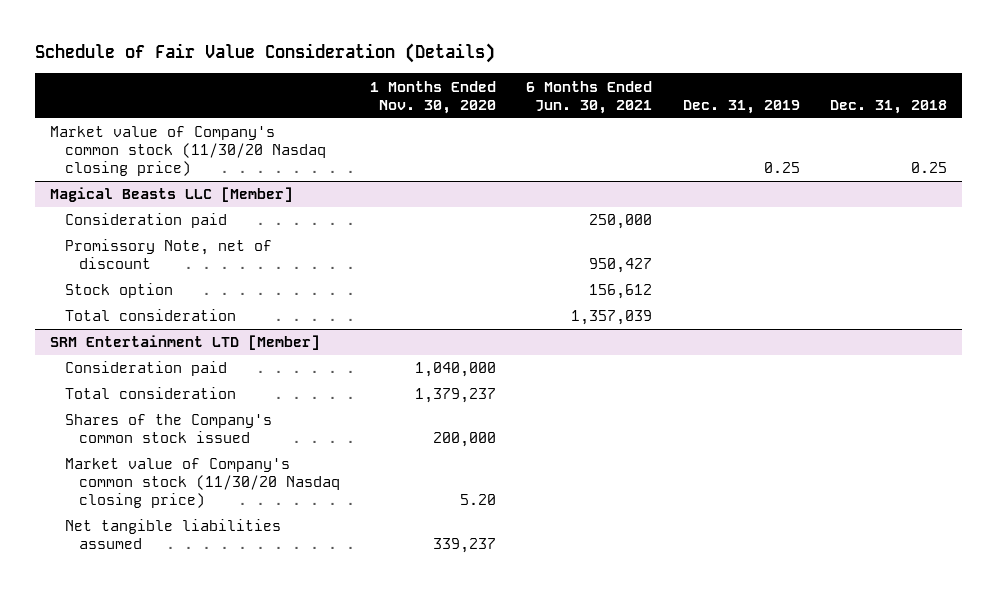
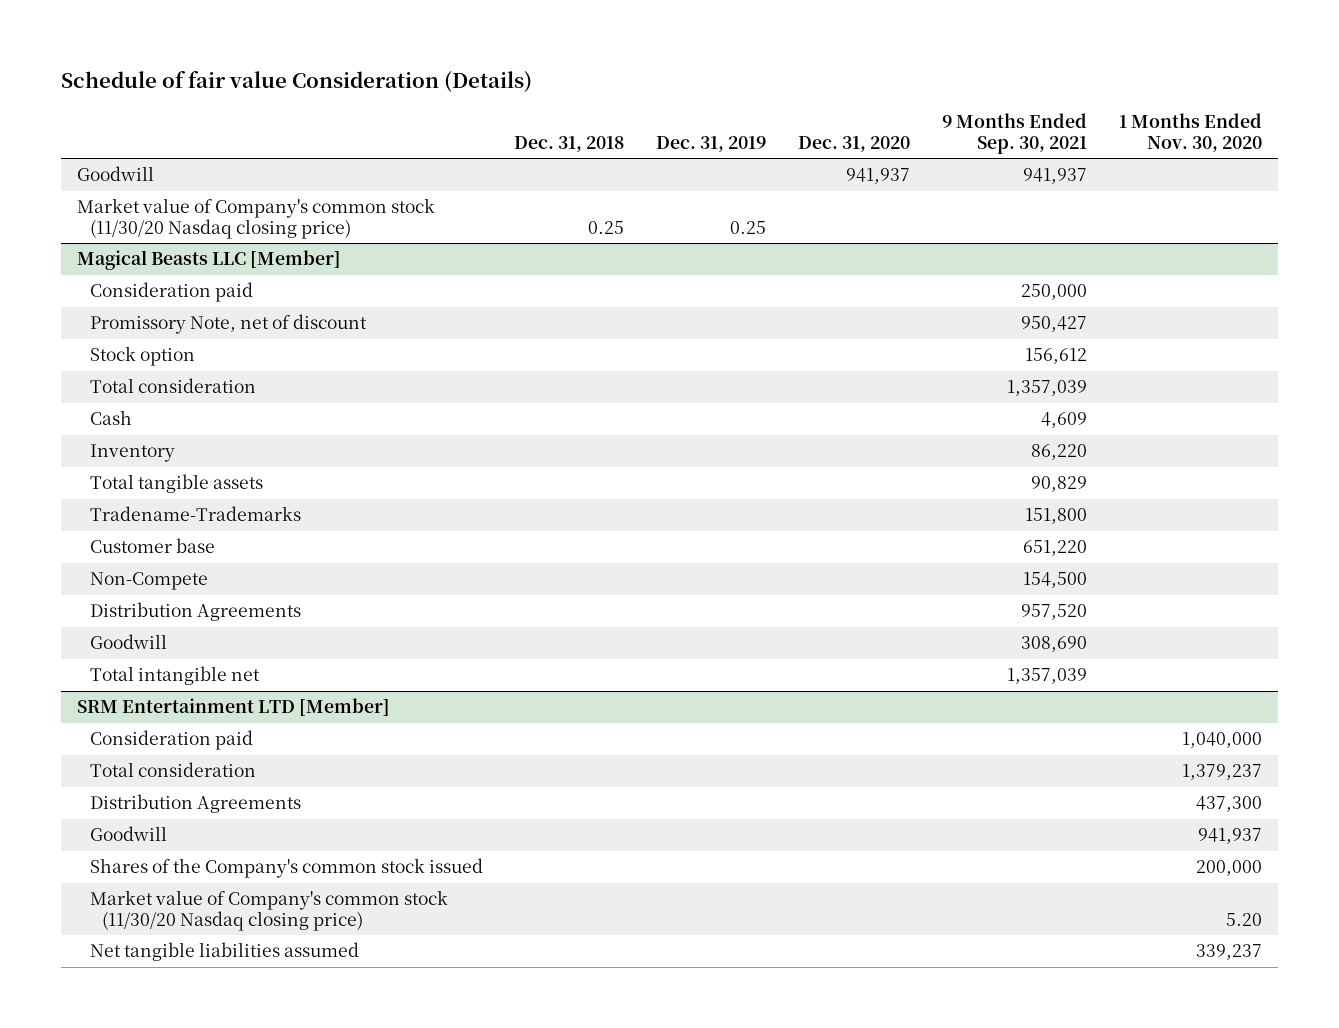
- Schedule of Fair Value Consideration (Details)
+ Schedule of fair value Consideration (Details)
- | 1 Months Ended Nov. 30, 2020 | 6 Months Ended Jun. 30, 2021 | Dec. 31, 2019 | Dec. 31, 2018
+ | Dec. 31, 2018 | Dec. 31, 2019 | Dec. 31, 2020 | 9 Months Ended Sep. 30, 2021 | 1 Months Ended Nov. 30, 2020
+ Goodwill | | | 941,937 | 941,937 |
@ Magical Beasts LLC [Member]
+ Cash | | | | 4,609 |
+ Inventory | | | | 86,220 |
+ Total tangible assets | | | | 90,829 |
+ Tradename-Trademarks | | | | 151,800 |
+ Customer base | | | | 651,220 |
+ Non-Compete | | | | 154,500 |
+ Distribution Agreements | | | | 957,520 |
+ Goodwill | | | | 308,690 |
+ Total intangible net | | | | 1,357,039 |
@ SRM Entertainment LTD [Member]
+ Distribution Agreements | | | | | 437,300
+ Goodwill | | | | | 941,937

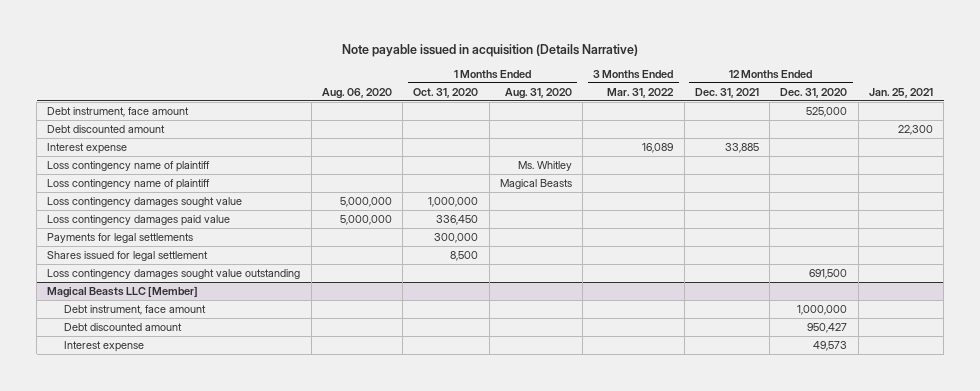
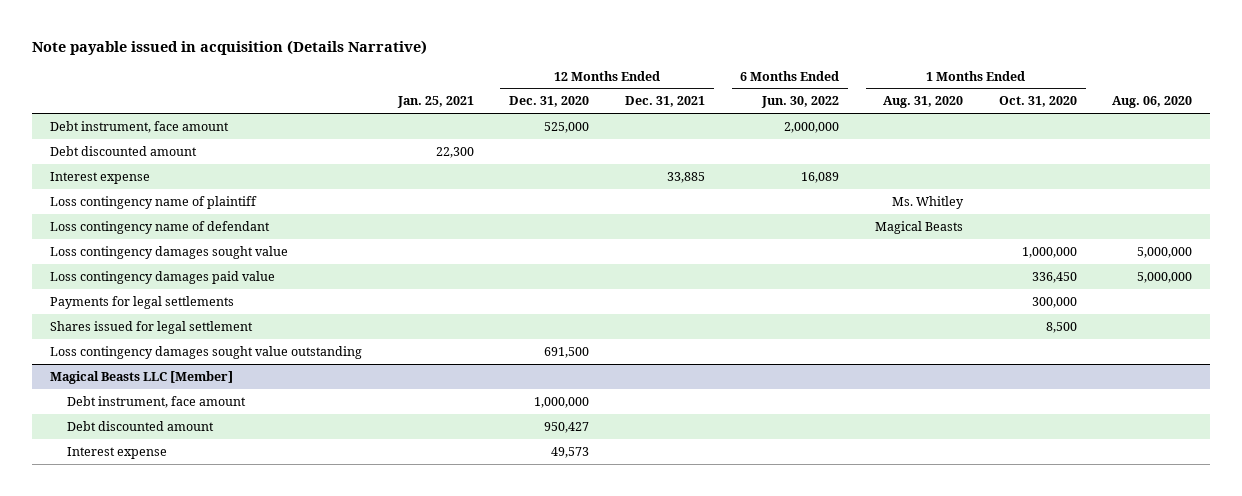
- | Aug. 06, 2020 | 1 Months Ended Oct. 31, 2020 | 1 Months Ended Aug. 31, 2020 | 3 Months Ended Mar. 31, 2022 | 12 Months Ended Dec. 31, 2021 | 12 Months Ended Dec. 31, 2020 | Jan. 25, 2021
+ | Jan. 25, 2021 | 12 Months Ended Dec. 31, 2020 | 12 Months Ended Dec. 31, 2021 | 6 Months Ended Jun. 30, 2022 | 1 Months Ended Aug. 31, 2020 | 1 Months Ended Oct. 31, 2020 | Aug. 06, 2020
- Loss contingency name of plaintiff | | | Magical Beasts | | | |
+ Loss contingency name of defendant | | | | | Magical Beasts | |

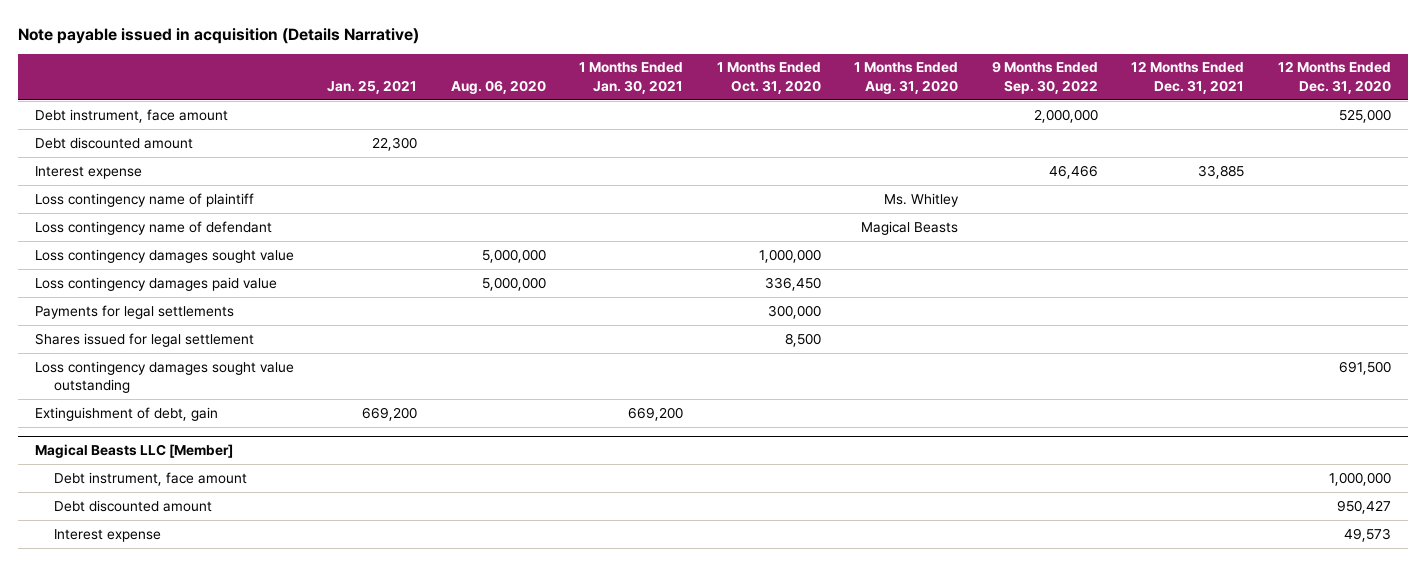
- | Jan. 25, 2021 | 12 Months Ended Dec. 31, 2020 | 12 Months Ended Dec. 31, 2021 | 6 Months Ended Jun. 30, 2022 | 1 Months Ended Aug. 31, 2020 | 1 Months Ended Oct. 31, 2020 | Aug. 06, 2020
+ | Jan. 25, 2021 | Aug. 06, 2020 | 1 Months Ended Jan. 30, 2021 | 1 Months Ended Oct. 31, 2020 | 1 Months Ended Aug. 31, 2020 | 9 Months Ended Sep. 30, 2022 | 12 Months Ended Dec. 31, 2021 | 12 Months Ended Dec. 31, 2020
+ Extinguishment of debt, gain | 669,200 | | 669,200 | | | | |

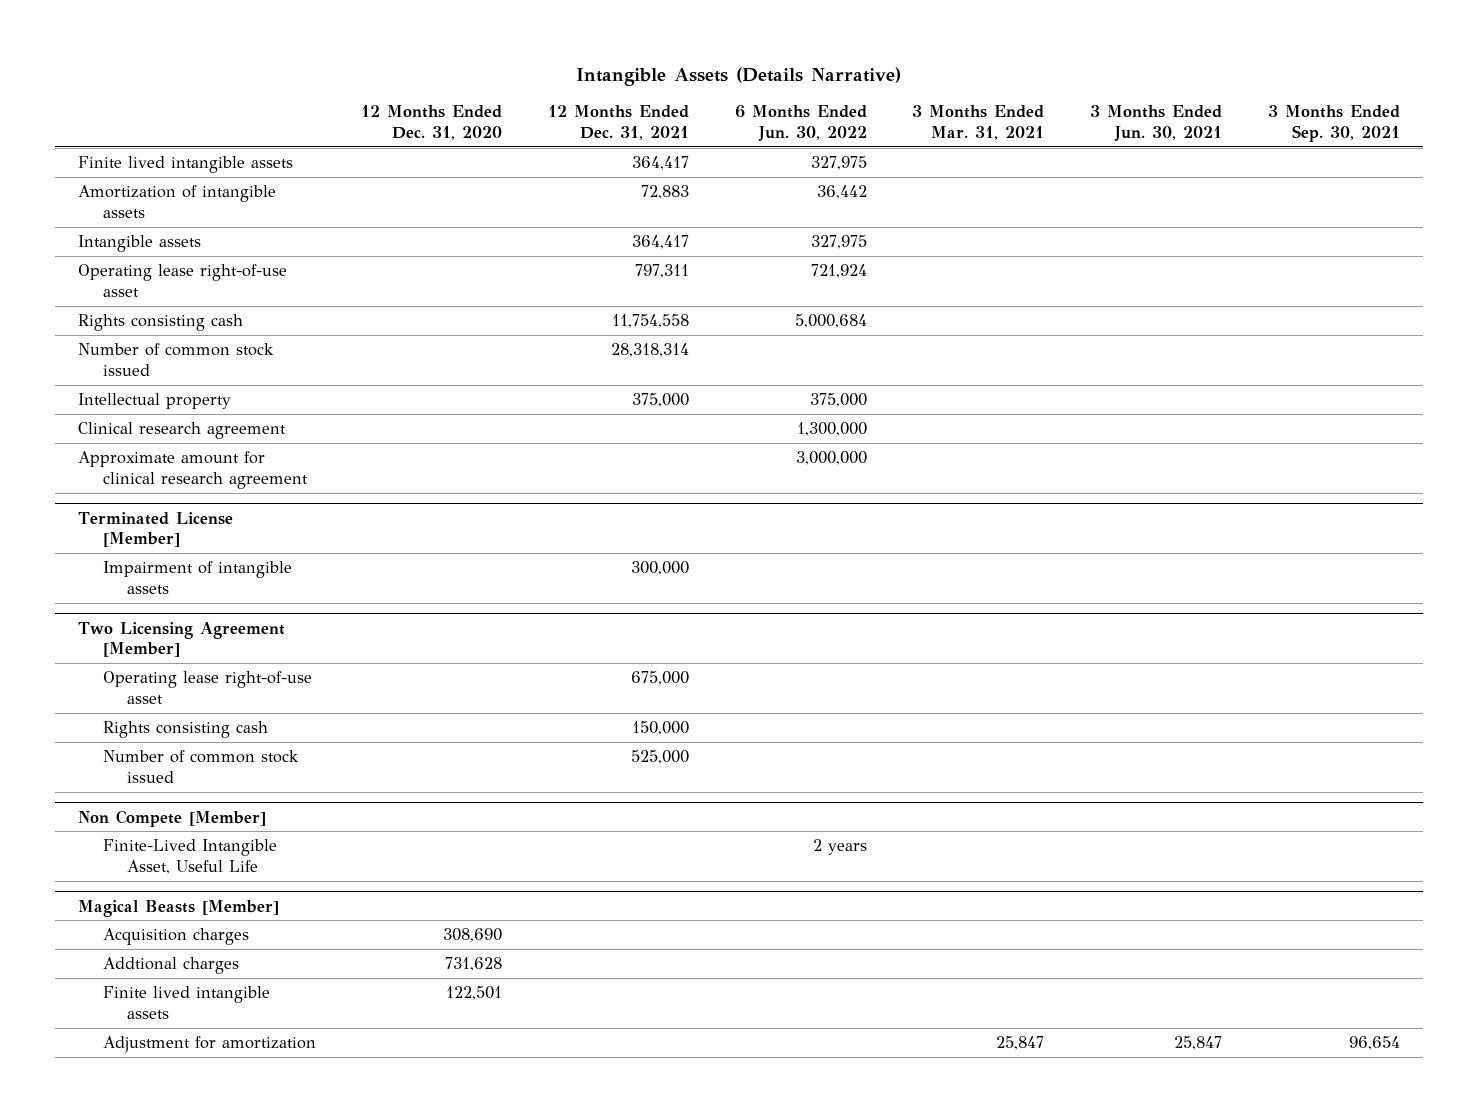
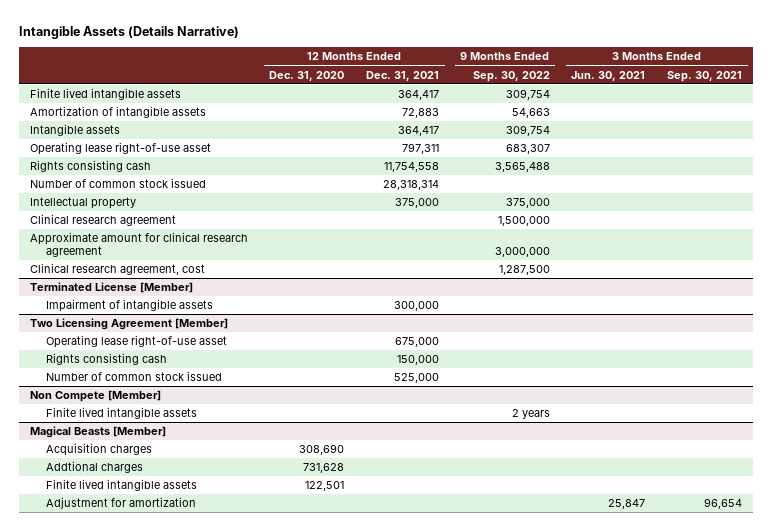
- | 12 Months Ended Dec. 31, 2020 | 12 Months Ended Dec. 31, 2021 | 6 Months Ended Jun. 30, 2022 | 3 Months Ended Mar. 31, 2021 | 3 Months Ended Jun. 30, 2021 | 3 Months Ended Sep. 30, 2021
+ | 12 Months Ended Dec. 31, 2020 | 12 Months Ended Dec. 31, 2021 | 9 Months Ended Sep. 30, 2022 | 3 Months Ended Jun. 30, 2021 | 3 Months Ended Sep. 30, 2021
+ Clinical research agreement, cost | | | 1,287,500 | |
@ Non Compete [Member]
- Finite-Lived Intangible Asset, Useful Life | | | 2 years | | |
+ Finite lived intangible assets | | | 2 years | |

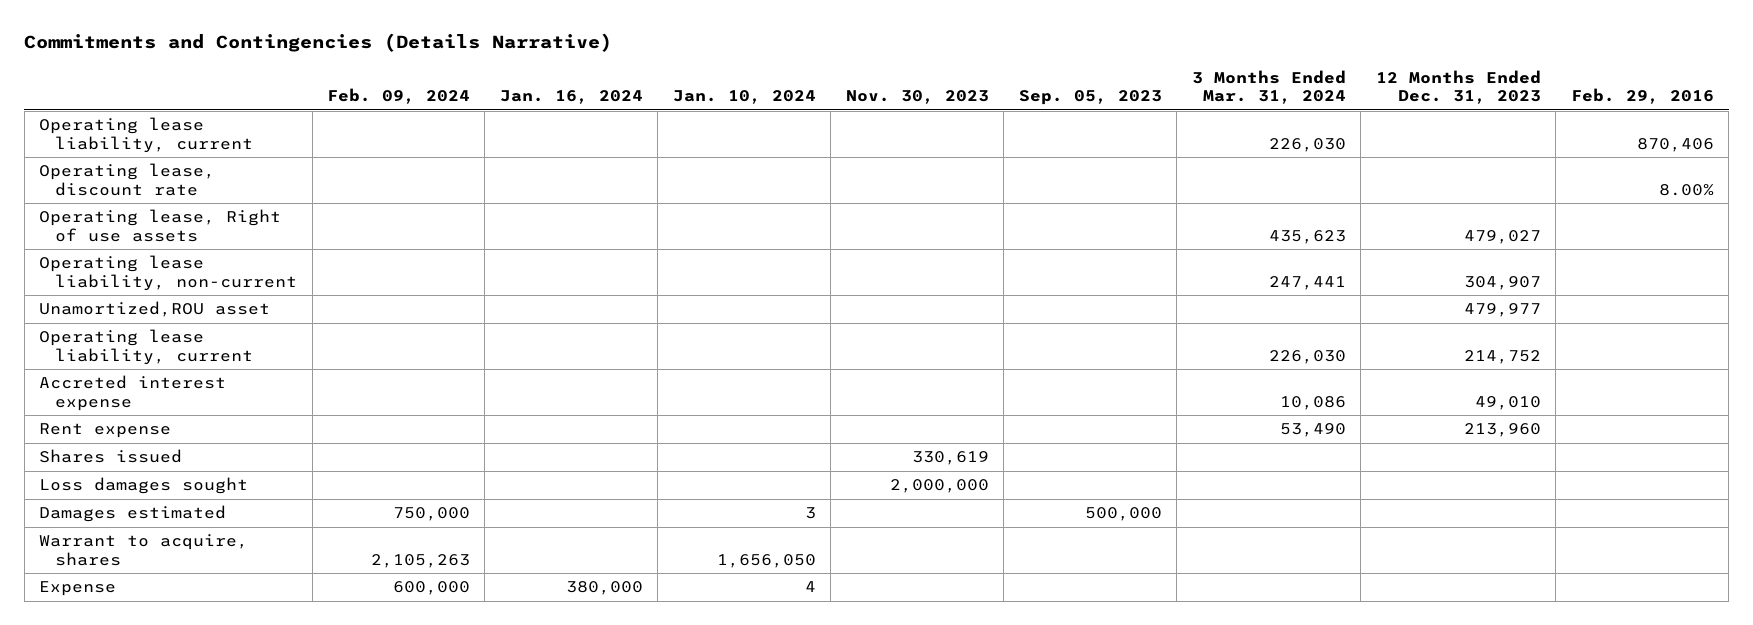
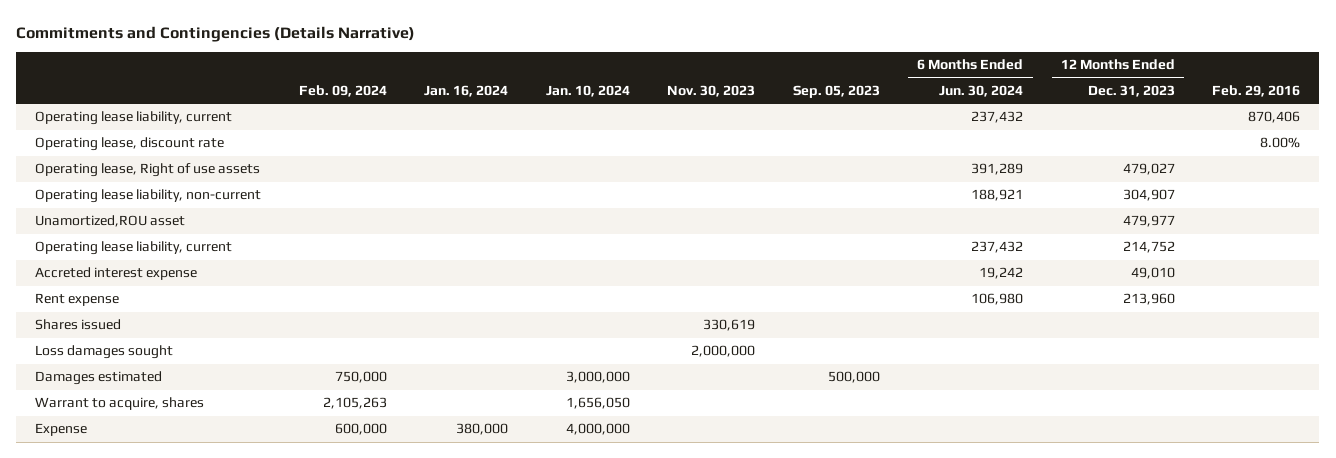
- | Feb. 09, 2024 | Jan. 16, 2024 | Jan. 10, 2024 | Nov. 30, 2023 | Sep. 05, 2023 | 3 Months Ended Mar. 31, 2024 | 12 Months Ended Dec. 31, 2023 | Feb. 29, 2016
+ | Feb. 09, 2024 | Jan. 16, 2024 | Jan. 10, 2024 | Nov. 30, 2023 | Sep. 05, 2023 | 6 Months Ended Jun. 30, 2024 | 12 Months Ended Dec. 31, 2023 | Feb. 29, 2016
- Damages estimated | 750,000 | | 3 | | 500,000 | | |
+ Damages estimated | 750,000 | | 3,000,000 | | 500,000 | | |
- Expense | 600,000 | 380,000 | 4 | | | | |
+ Expense | 600,000 | 380,000 | 4,000,000 | | | | |

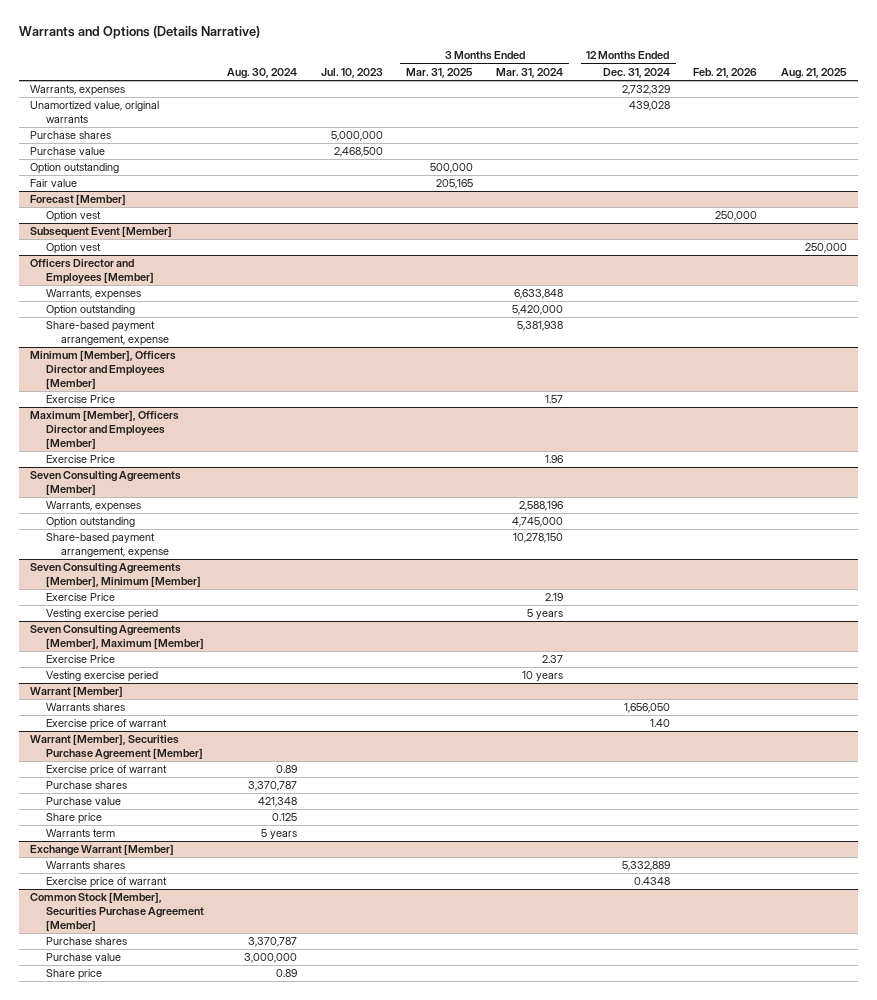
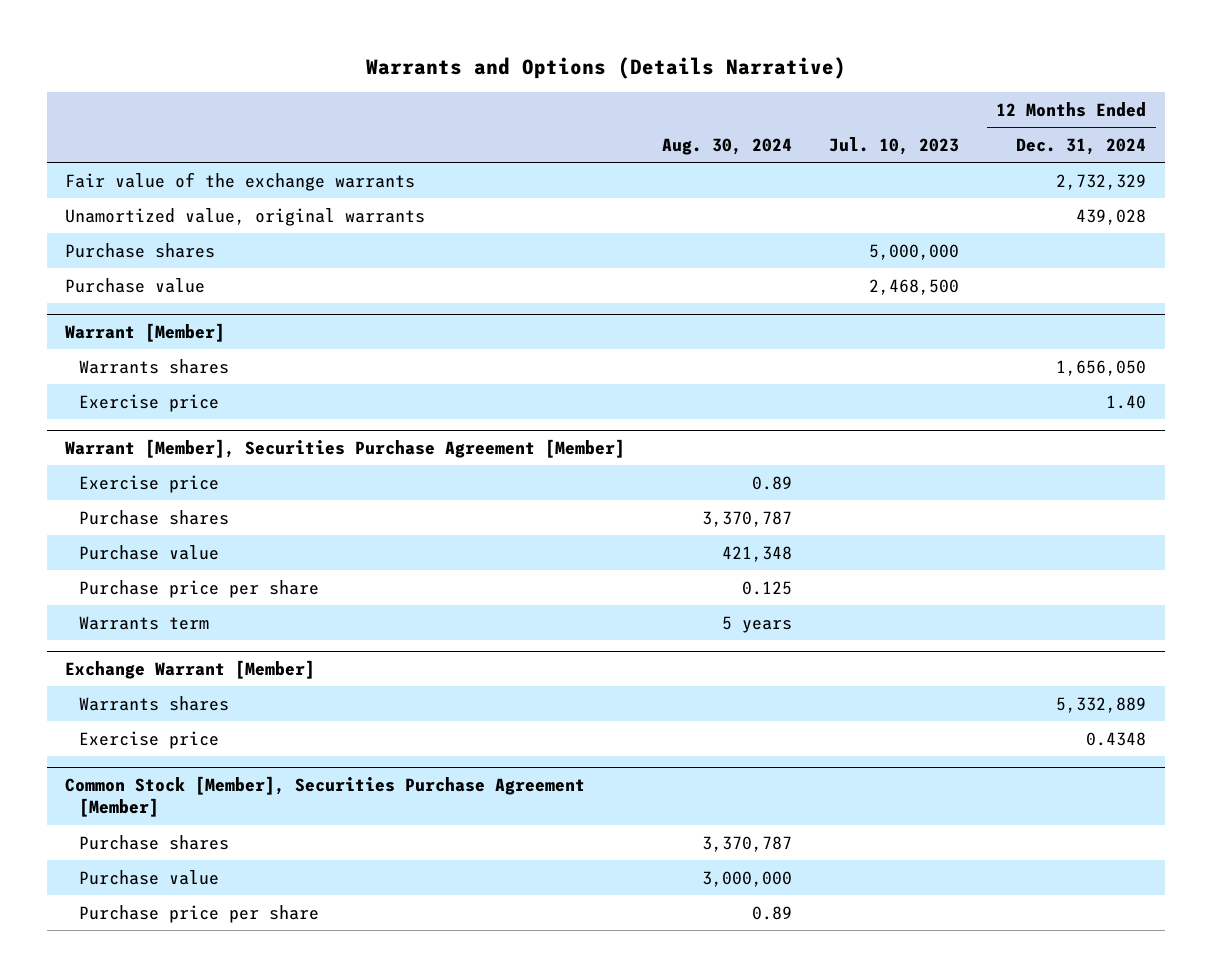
- | Aug. 30, 2024 | Jul. 10, 2023 | 3 Months Ended Mar. 31, 2025 | 3 Months Ended Mar. 31, 2024 | 12 Months Ended Dec. 31, 2024 | Feb. 21, 2026 | Aug. 21, 2025
+ | Aug. 30, 2024 | Jul. 10, 2023 | 12 Months Ended Dec. 31, 2024
- Warrants, expenses | | | | | 2,732,329 | |
+ Fair value of the exchange warrants | | | 2,732,329
- Option outstanding | | | 500,000 | | | |
- Fair value | | | 205,165 | | | |
- Forecast [Member]
- Option vest | | | | | | 250,000 |
- Subsequent Event [Member]
- Option vest | | | | | | | 250,000
- Officers Director and Employees [Member]
- Warrants, expenses | | | | 6,633,848 | | |
- Option outstanding | | | | 5,420,000 | | |
- Share-based payment arrangement, expense | | | | 5,381,938 | | |
- Minimum [Member], Officers Director and Employees [Member]
- Exercise Price | | | | 1.57 | | |
- Maximum [Member], Officers Director and Employees [Member]
- Exercise Price | | | | 1.96 | | |
- Seven Consulting Agreements [Member]
- Warrants, expenses | | | | 2,588,196 | | |
- Option outstanding | | | | 4,745,000 | | |
- Share-based payment arrangement, expense | | | | 10,278,150 | | |
- Seven Consulting Agreements [Member], Minimum [Member]
- Exercise Price | | | | 2.19 | | |
- Vesting exercise peried | | | | 5 years | | |
- Seven Consulting Agreements [Member], Maximum [Member]
- Exercise Price | | | | 2.37 | | |
- Vesting exercise peried | | | | 10 years | | |
@ Warrant [Member]
- Exercise price of warrant | | | | | 1.40 | |
+ Exercise price | | | 1.40
@ Warrant [Member], Securities Purchase Agreement [Member]
- Exercise price of warrant | 0.89 | | | | | |
+ Exercise price | 0.89 | |
- Share price | 0.125 | | | | | |
+ Purchase price per share | 0.125 | |
@ Exchange Warrant [Member]
- Exercise price of warrant | | | | | 0.4348 | |
+ Exercise price | | | 0.4348
@ Common Stock [Member], Securities Purchase Agreement [Member]
- Share price | 0.89 | | | | | |
+ Purchase price per share | 0.89 | |

